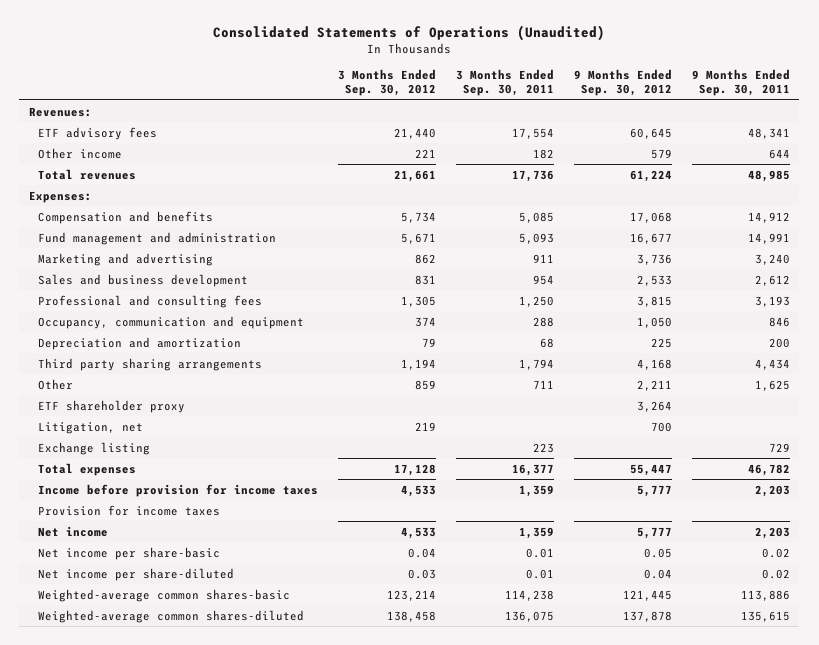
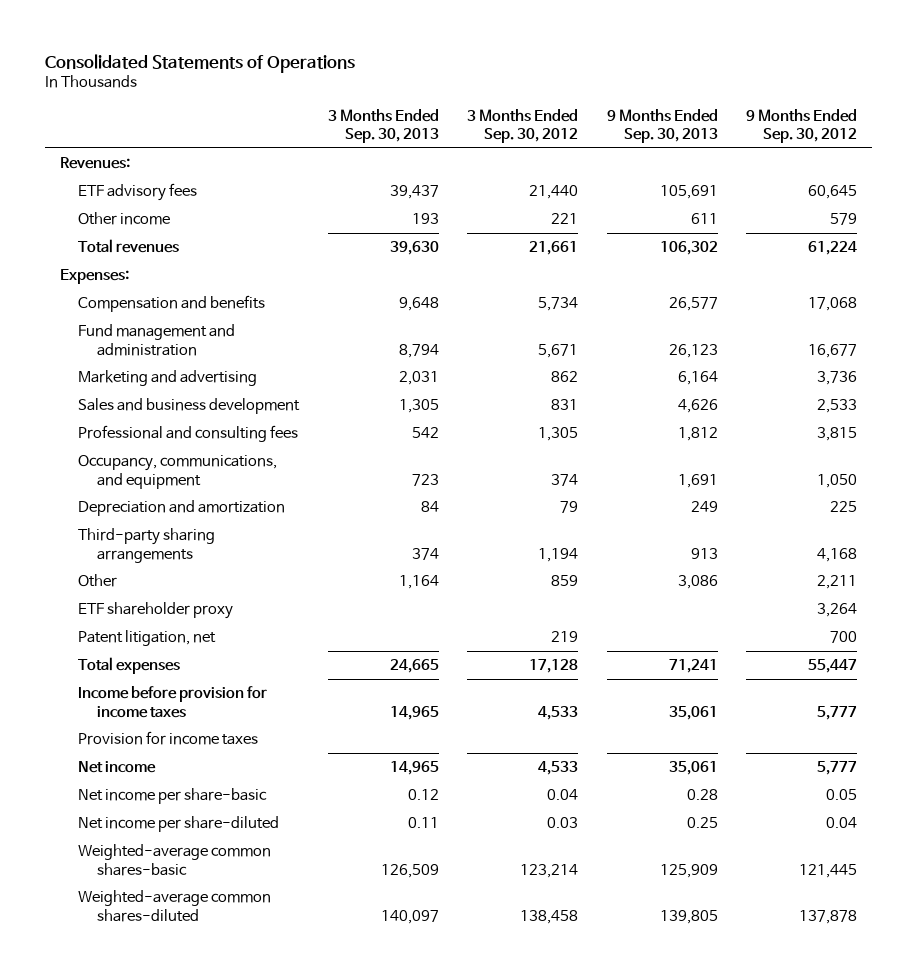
- Consolidated Statements of Operations (Unaudited)
+ Consolidated Statements of Operations
- | 3 Months Ended Sep. 30, 2012 | 3 Months Ended Sep. 30, 2011 | 9 Months Ended Sep. 30, 2012 | 9 Months Ended Sep. 30, 2011
+ | 3 Months Ended Sep. 30, 2013 | 3 Months Ended Sep. 30, 2012 | 9 Months Ended Sep. 30, 2013 | 9 Months Ended Sep. 30, 2012
- Occupancy, communication and equipment | 374 | 288 | 1,050 | 846
+ Occupancy, communications, and equipment | 723 | 374 | 1,691 | 1,050
- Third party sharing arrangements | 1,194 | 1,794 | 4,168 | 4,434
+ Third-party sharing arrangements | 374 | 1,194 | 913 | 4,168
- Litigation, net | 219 | | 700 |
- Exchange listing | | 223 | | 729
+ Patent litigation, net | | 219 | | 700

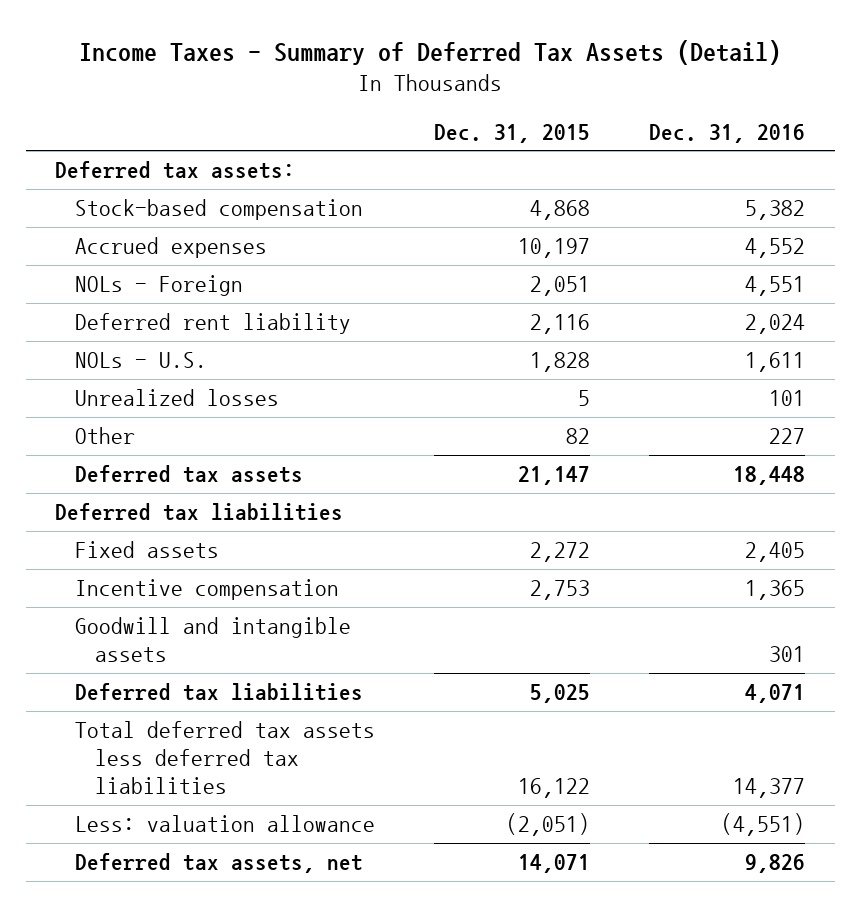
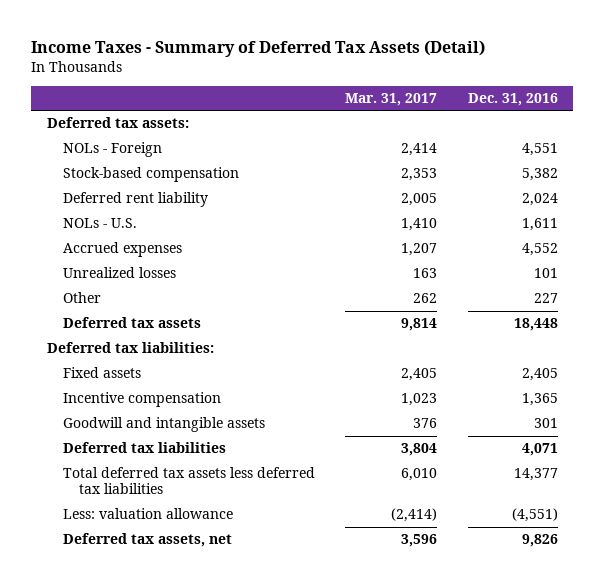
- | Dec. 31, 2015 | Dec. 31, 2016
+ | Mar. 31, 2017 | Dec. 31, 2016
moved down: Stock-based compensation | 2,353 | 5,382
moved down: Accrued expenses | 1,207 | 4,552
- Deferred tax liabilities
+ Deferred tax liabilities:

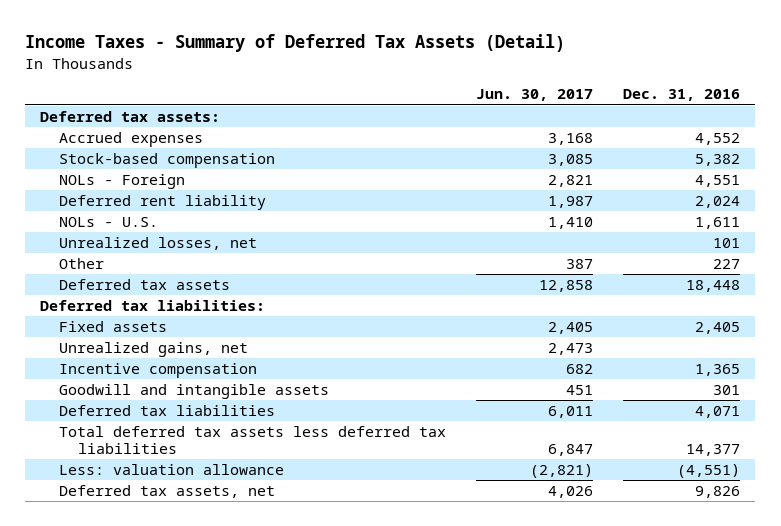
- | Mar. 31, 2017 | Dec. 31, 2016
+ | Jun. 30, 2017 | Dec. 31, 2016
moved up: Accrued expenses | 3,168 | 4,552
moved down: NOLs - Foreign | 2,821 | 4,551
- Unrealized losses | 163 | 101
+ Unrealized losses, net | | 101
+ Unrealized gains, net | 2,473 |

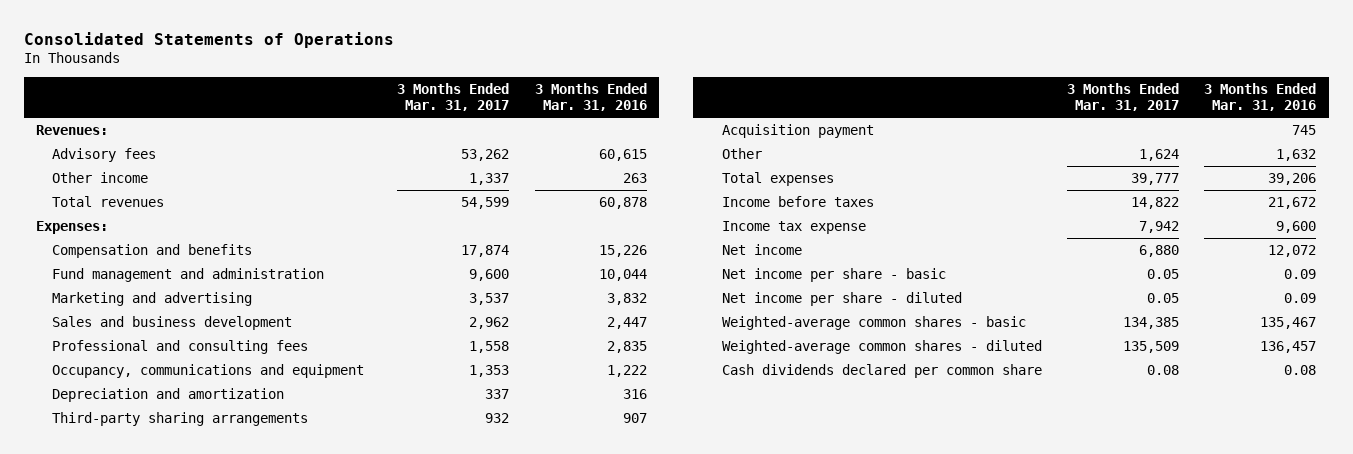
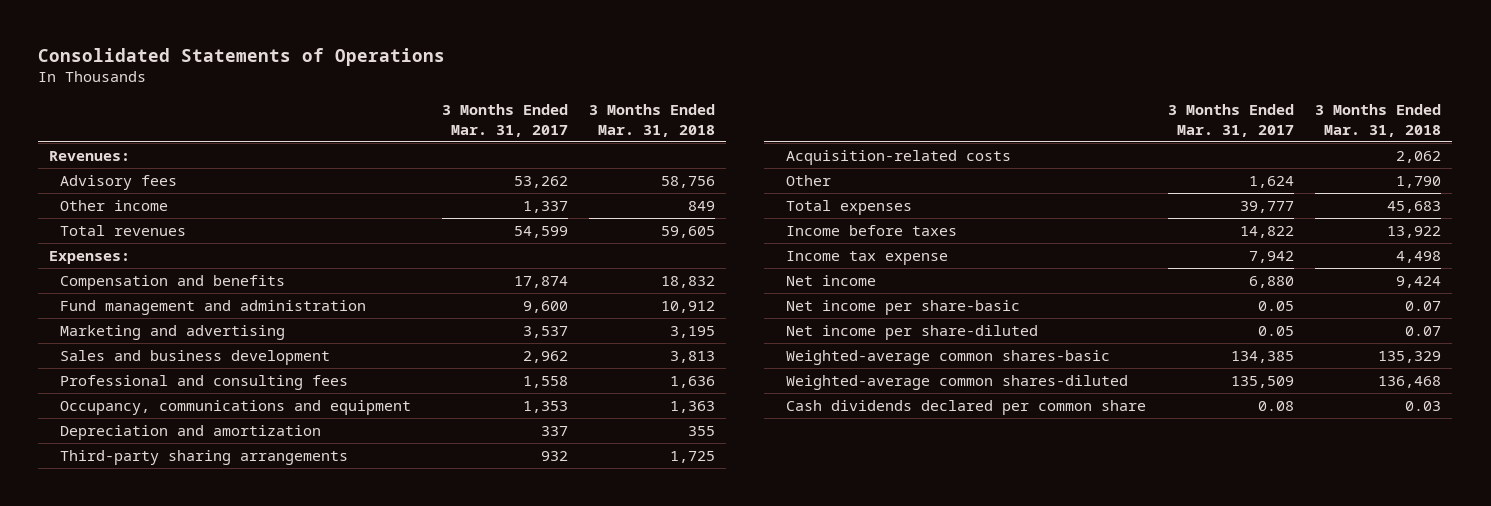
- | 3 Months Ended Mar. 31, 2017 | 3 Months Ended Mar. 31, 2016
+ | 3 Months Ended Mar. 31, 2017 | 3 Months Ended Mar. 31, 2018
- Acquisition payment | | 745
+ Acquisition-related costs | | 2,062
- Net income per share - basic | 0.05 | 0.09
- Net income per share - diluted | 0.05 | 0.09
- Weighted-average common shares - basic | 134,385 | 135,467
- Weighted-average common shares - diluted | 135,509 | 136,457
+ Net income per share-basic | 0.05 | 0.07
+ Net income per share-diluted | 0.05 | 0.07
+ Weighted-average common shares-basic | 134,385 | 135,329
+ Weighted-average common shares-diluted | 135,509 | 136,468

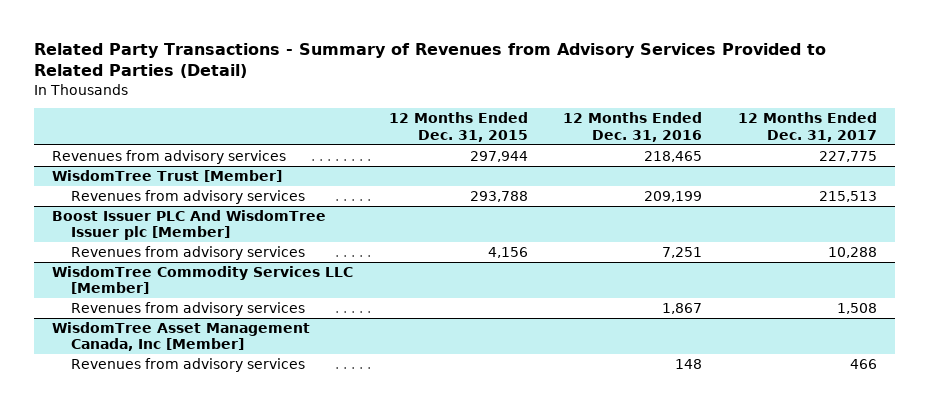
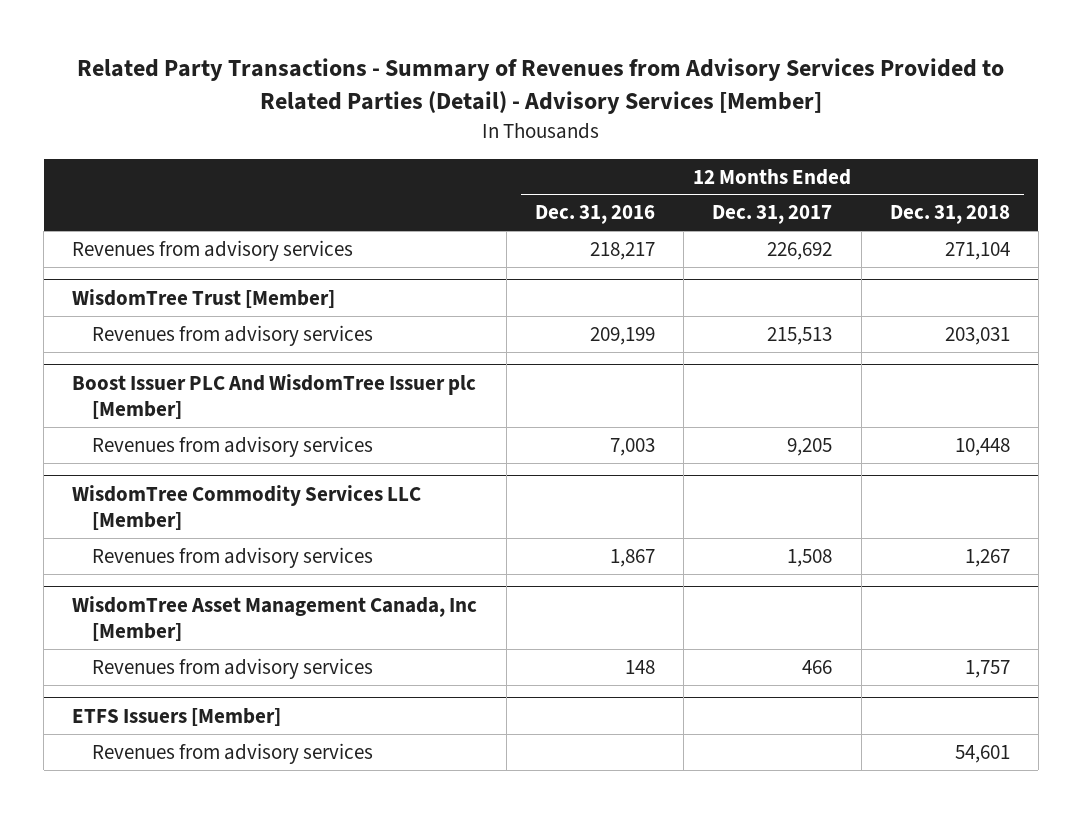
- Related Party Transactions - Summary of Revenues from Advisory Services Provided to Related Parties (Detail)
+ Related Party Transactions - Summary of Revenues from Advisory Services Provided to Related Parties (Detail) - Advisory Services [Member]
- | 12 Months Ended Dec. 31, 2015 | 12 Months Ended Dec. 31, 2016 | 12 Months Ended Dec. 31, 2017
+ | 12 Months Ended Dec. 31, 2016 | 12 Months Ended Dec. 31, 2017 | 12 Months Ended Dec. 31, 2018
- Revenues from advisory services | 297,944 | 218,465 | 227,775
+ Revenues from advisory services | 218,217 | 226,692 | 271,104
@ Boost Issuer PLC And WisdomTree Issuer plc [Member]
- Revenues from advisory services | 4,156 | 7,251 | 10,288
+ Revenues from advisory services | 7,003 | 9,205 | 10,448
+ ETFS Issuers [Member]
+ Revenues from advisory services | | | 54,601

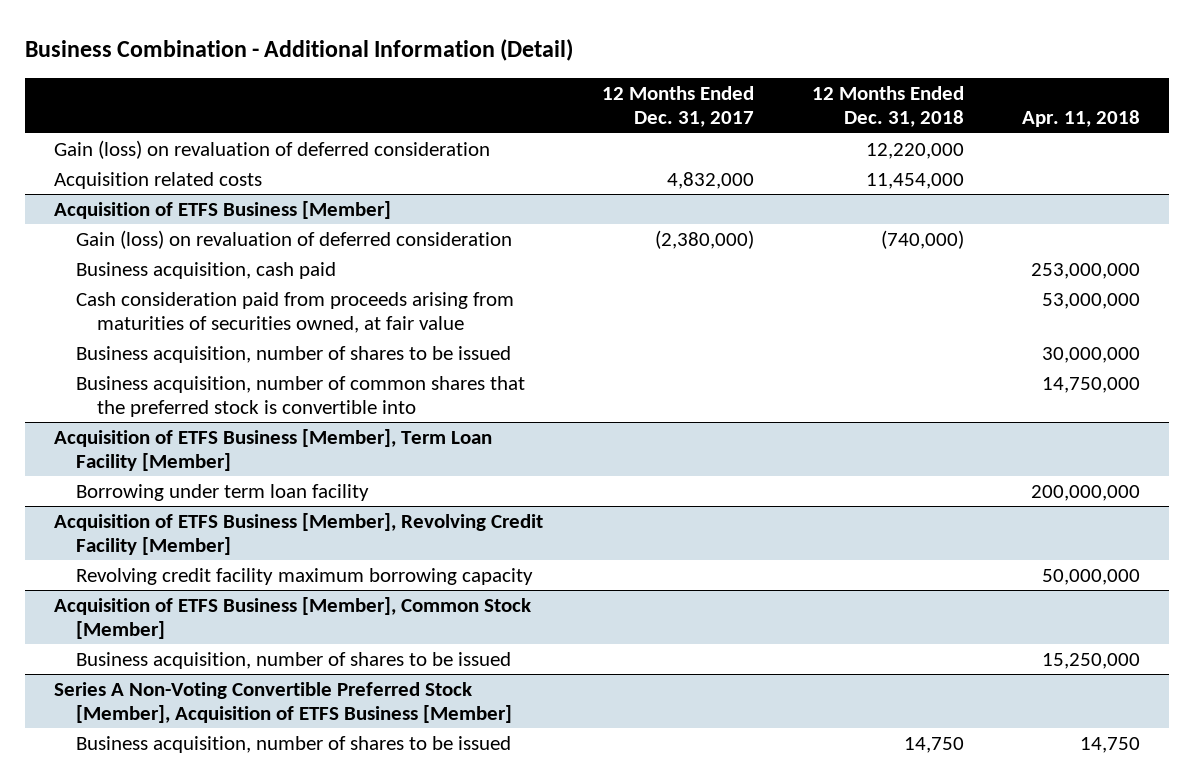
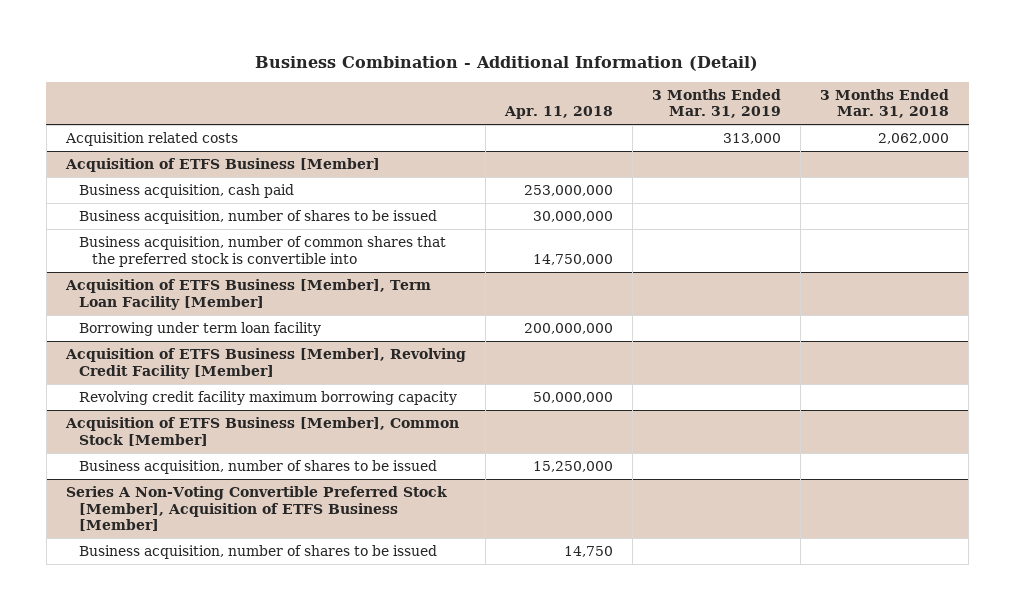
- | 12 Months Ended Dec. 31, 2017 | 12 Months Ended Dec. 31, 2018 | Apr. 11, 2018
+ | Apr. 11, 2018 | 3 Months Ended Mar. 31, 2019 | 3 Months Ended Mar. 31, 2018
- Gain (loss) on revaluation of deferred consideration | | 12,220,000 |
@ Acquisition of ETFS Business [Member]
- Gain (loss) on revaluation of deferred consideration | (2,380,000) | (740,000) |
- Cash consideration paid from proceeds arising from maturities of securities owned, at fair value | | | 53,000,000

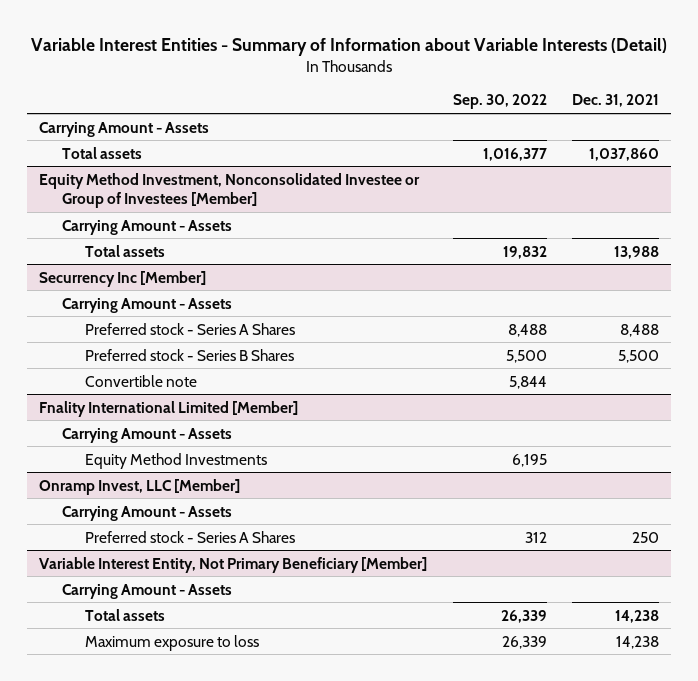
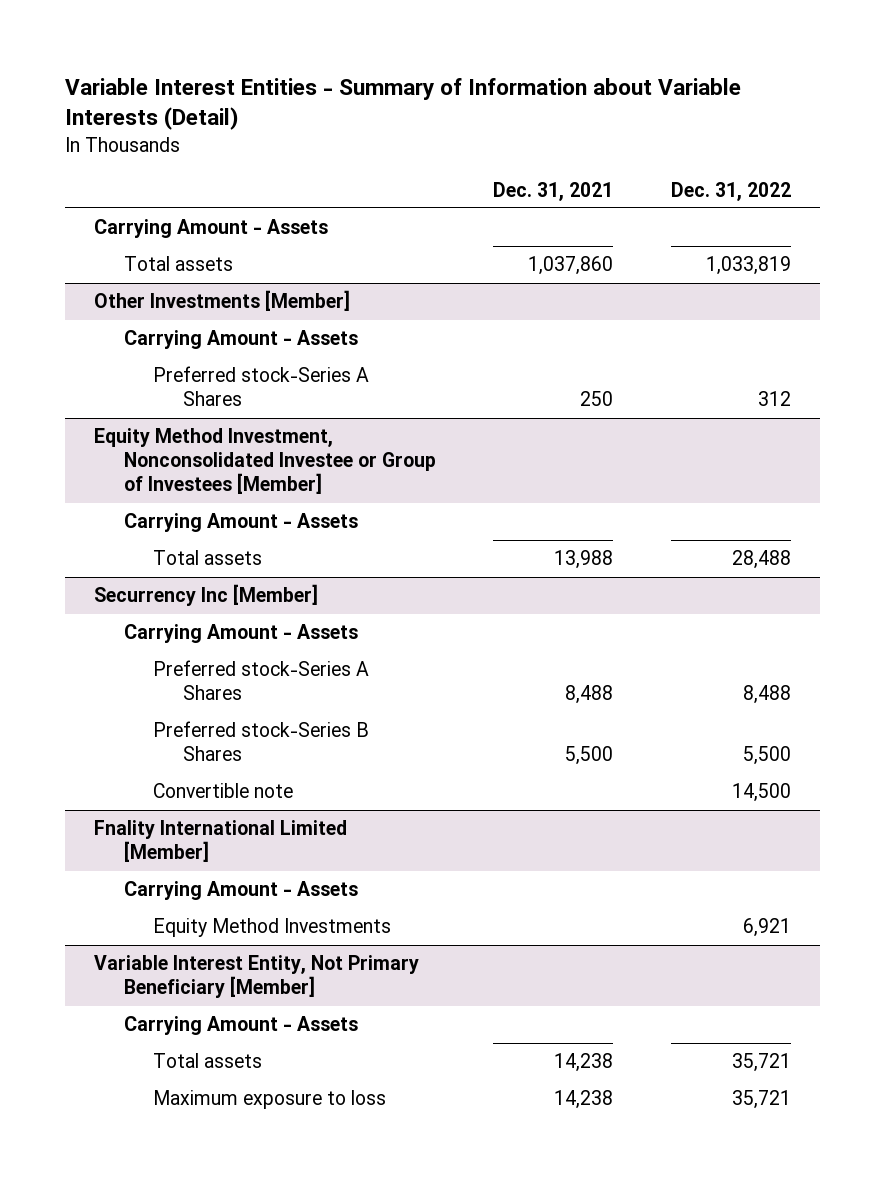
- | Sep. 30, 2022 | Dec. 31, 2021
+ | Dec. 31, 2021 | Dec. 31, 2022
+ Other Investments [Member]
+ Carrying Amount - Assets
+ Preferred stock-Series A Shares | 250 | 312
@ Securrency Inc [Member]
- Preferred stock - Series A Shares | 8,488 | 8,488
- Preferred stock - Series B Shares | 5,500 | 5,500
+ Preferred stock-Series A Shares | 8,488 | 8,488
+ Preferred stock-Series B Shares | 5,500 | 5,500
- Onramp Invest, LLC [Member]
- Carrying Amount - Assets
- Preferred stock - Series A Shares | 312 | 250

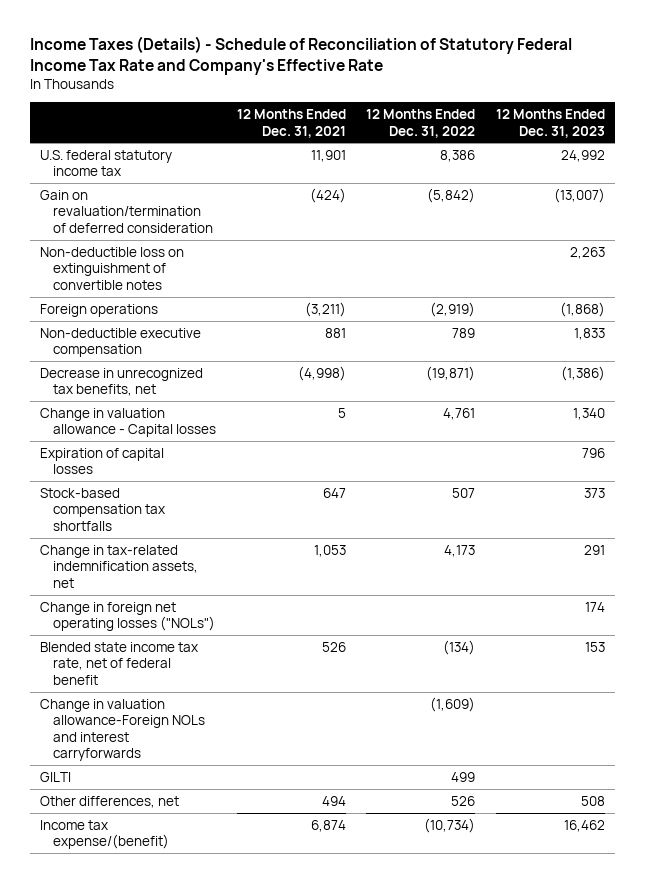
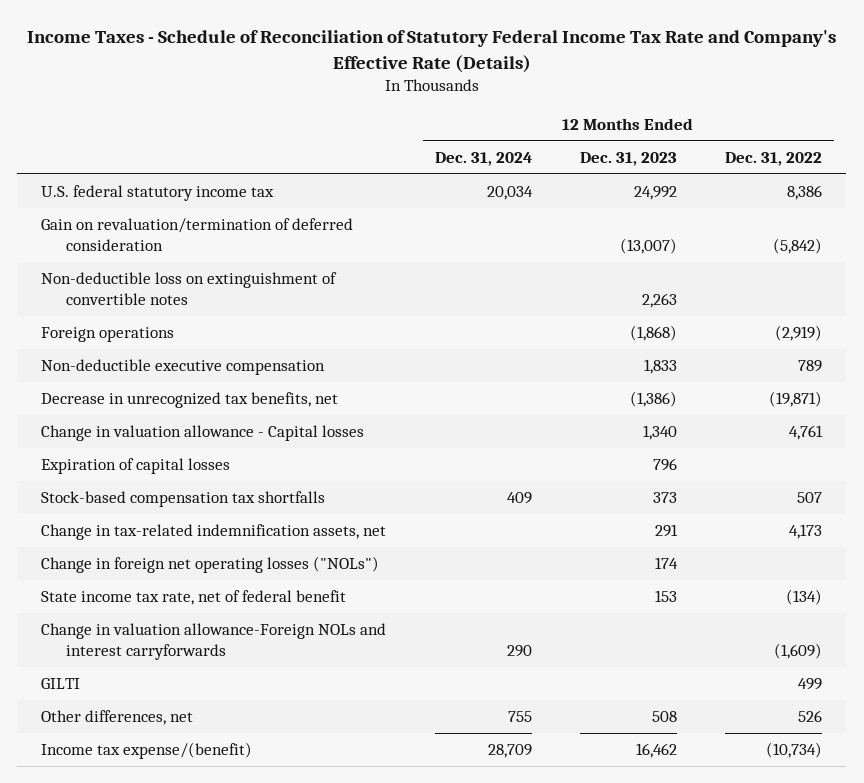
- Income Taxes (Details) - Schedule of Reconciliation of Statutory Federal Income Tax Rate and Company's Effective Rate
+ Income Taxes - Schedule of Reconciliation of Statutory Federal Income Tax Rate and Company's Effective Rate (Details)
- | 12 Months Ended Dec. 31, 2021 | 12 Months Ended Dec. 31, 2022 | 12 Months Ended Dec. 31, 2023
+ | 12 Months Ended Dec. 31, 2024 | 12 Months Ended Dec. 31, 2023 | 12 Months Ended Dec. 31, 2022
- Blended state income tax rate, net of federal benefit | 526 | (134) | 153
+ State income tax rate, net of federal benefit | | 153 | (134)

